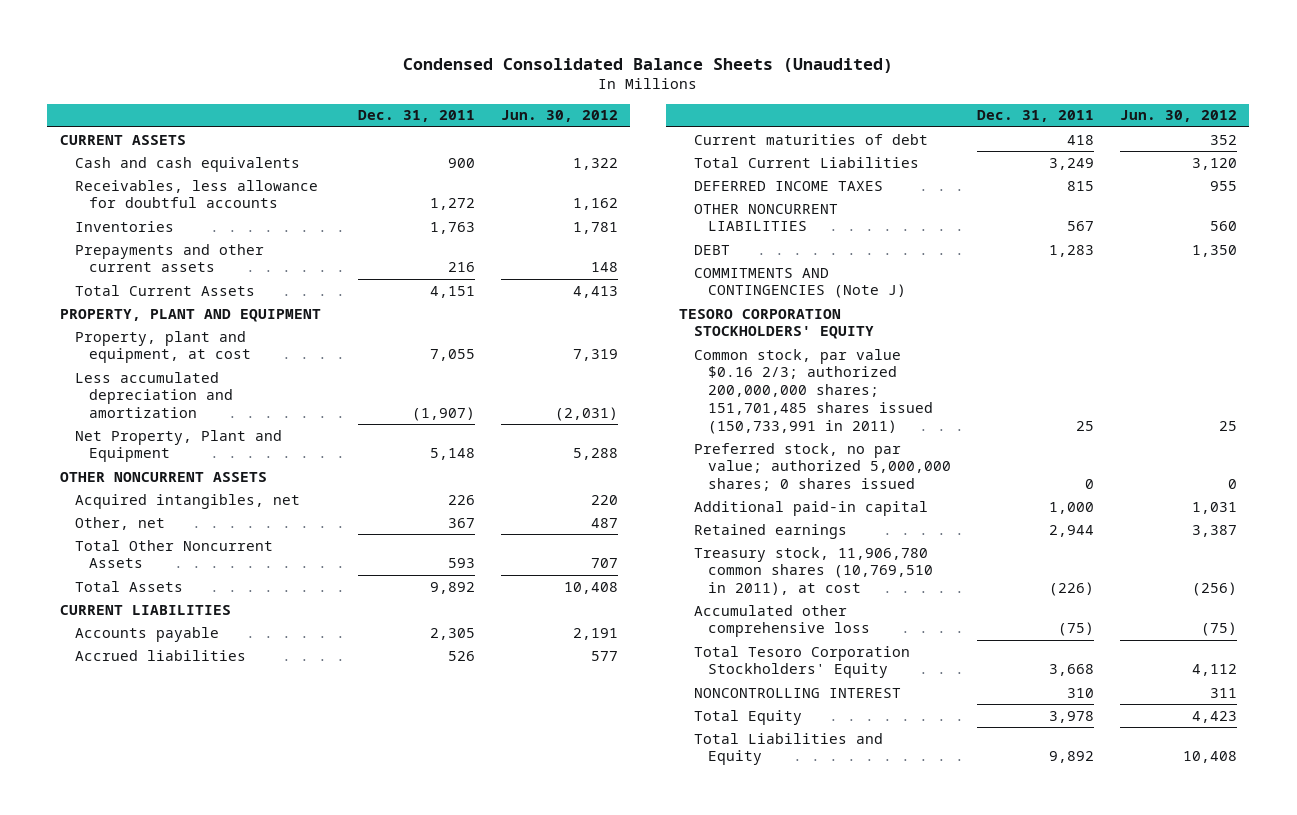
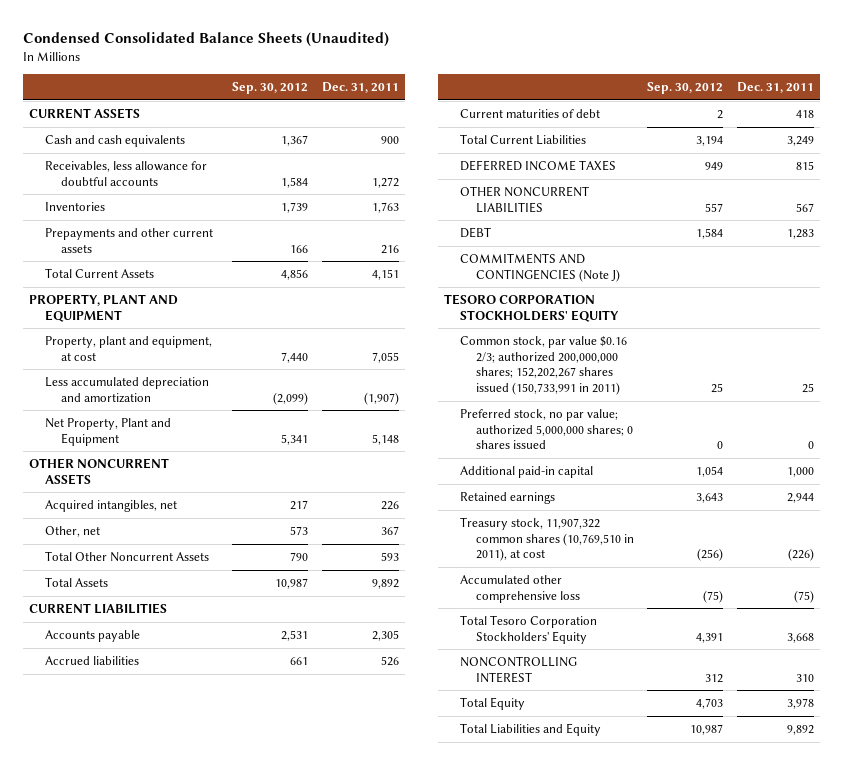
- | Dec. 31, 2011 | Jun. 30, 2012
+ | Sep. 30, 2012 | Dec. 31, 2011
- Common stock, par value $0.16 2/3; authorized 200,000,000 shares; 151,701,485 shares issued (150,733,991 in 2011) | 25 | 25
+ Common stock, par value $0.16 2/3; authorized 200,000,000 shares; 152,202,267 shares issued (150,733,991 in 2011) | 25 | 25
- Treasury stock, 11,906,780 common shares (10,769,510 in 2011), at cost | (226) | (256)
+ Treasury stock, 11,907,322 common shares (10,769,510 in 2011), at cost | (256) | (226)

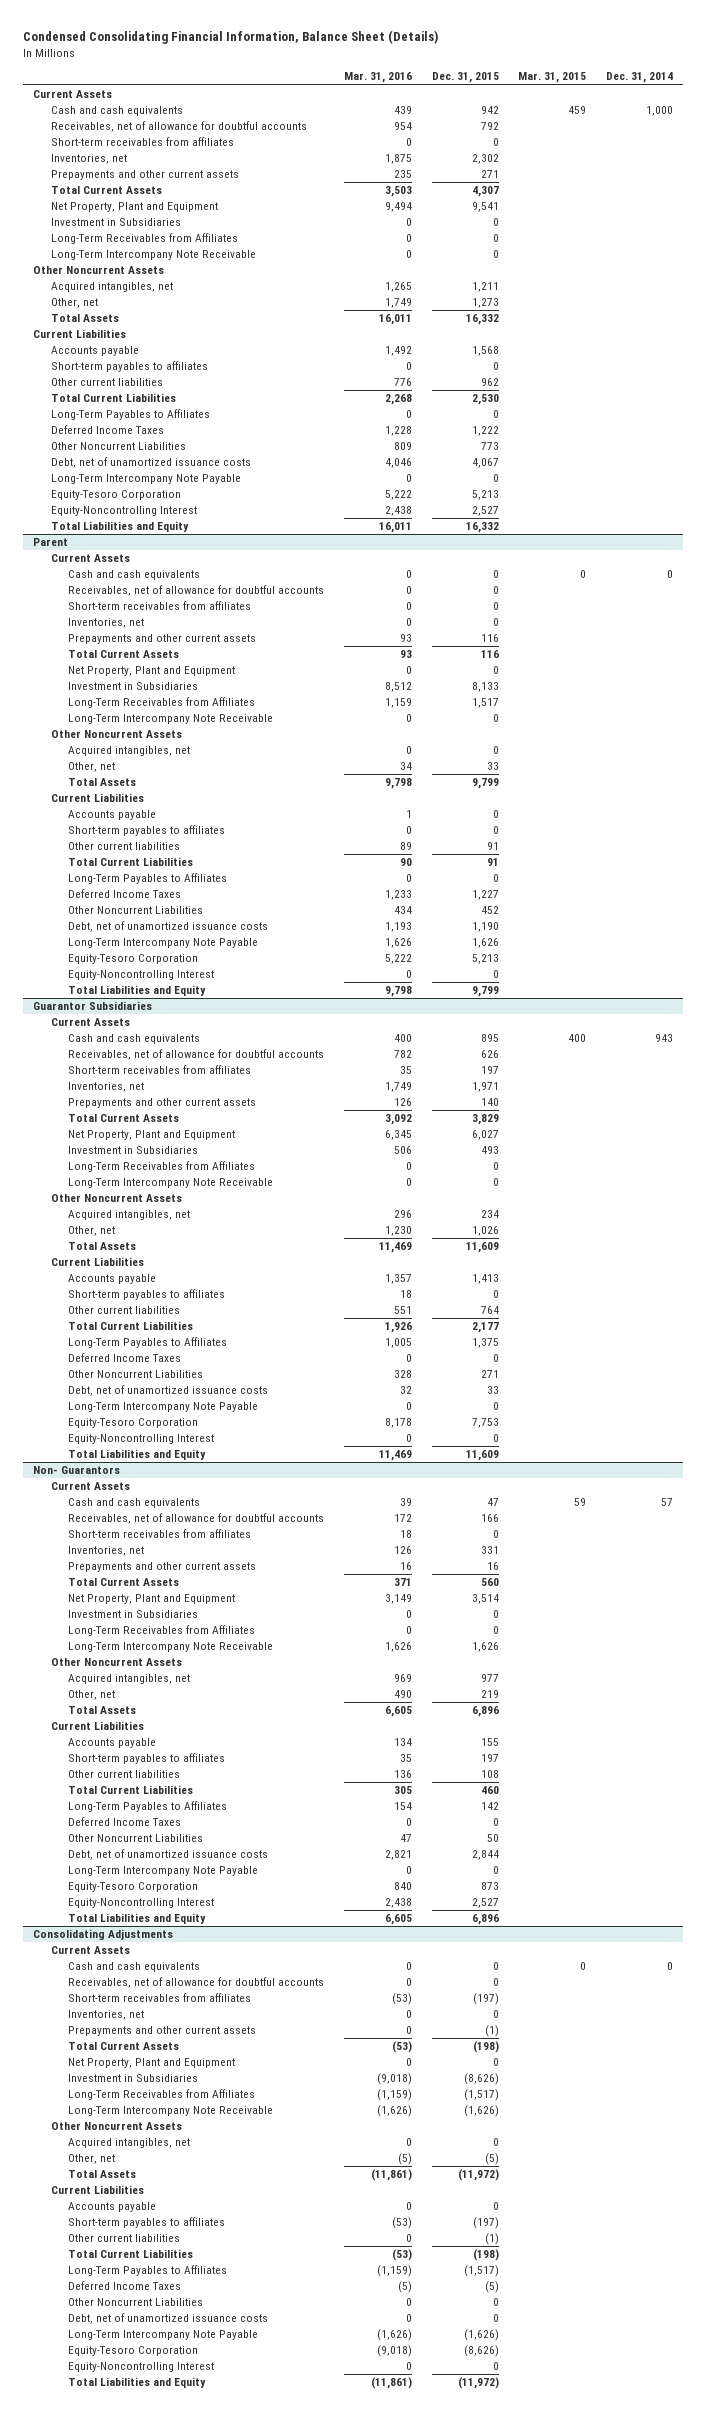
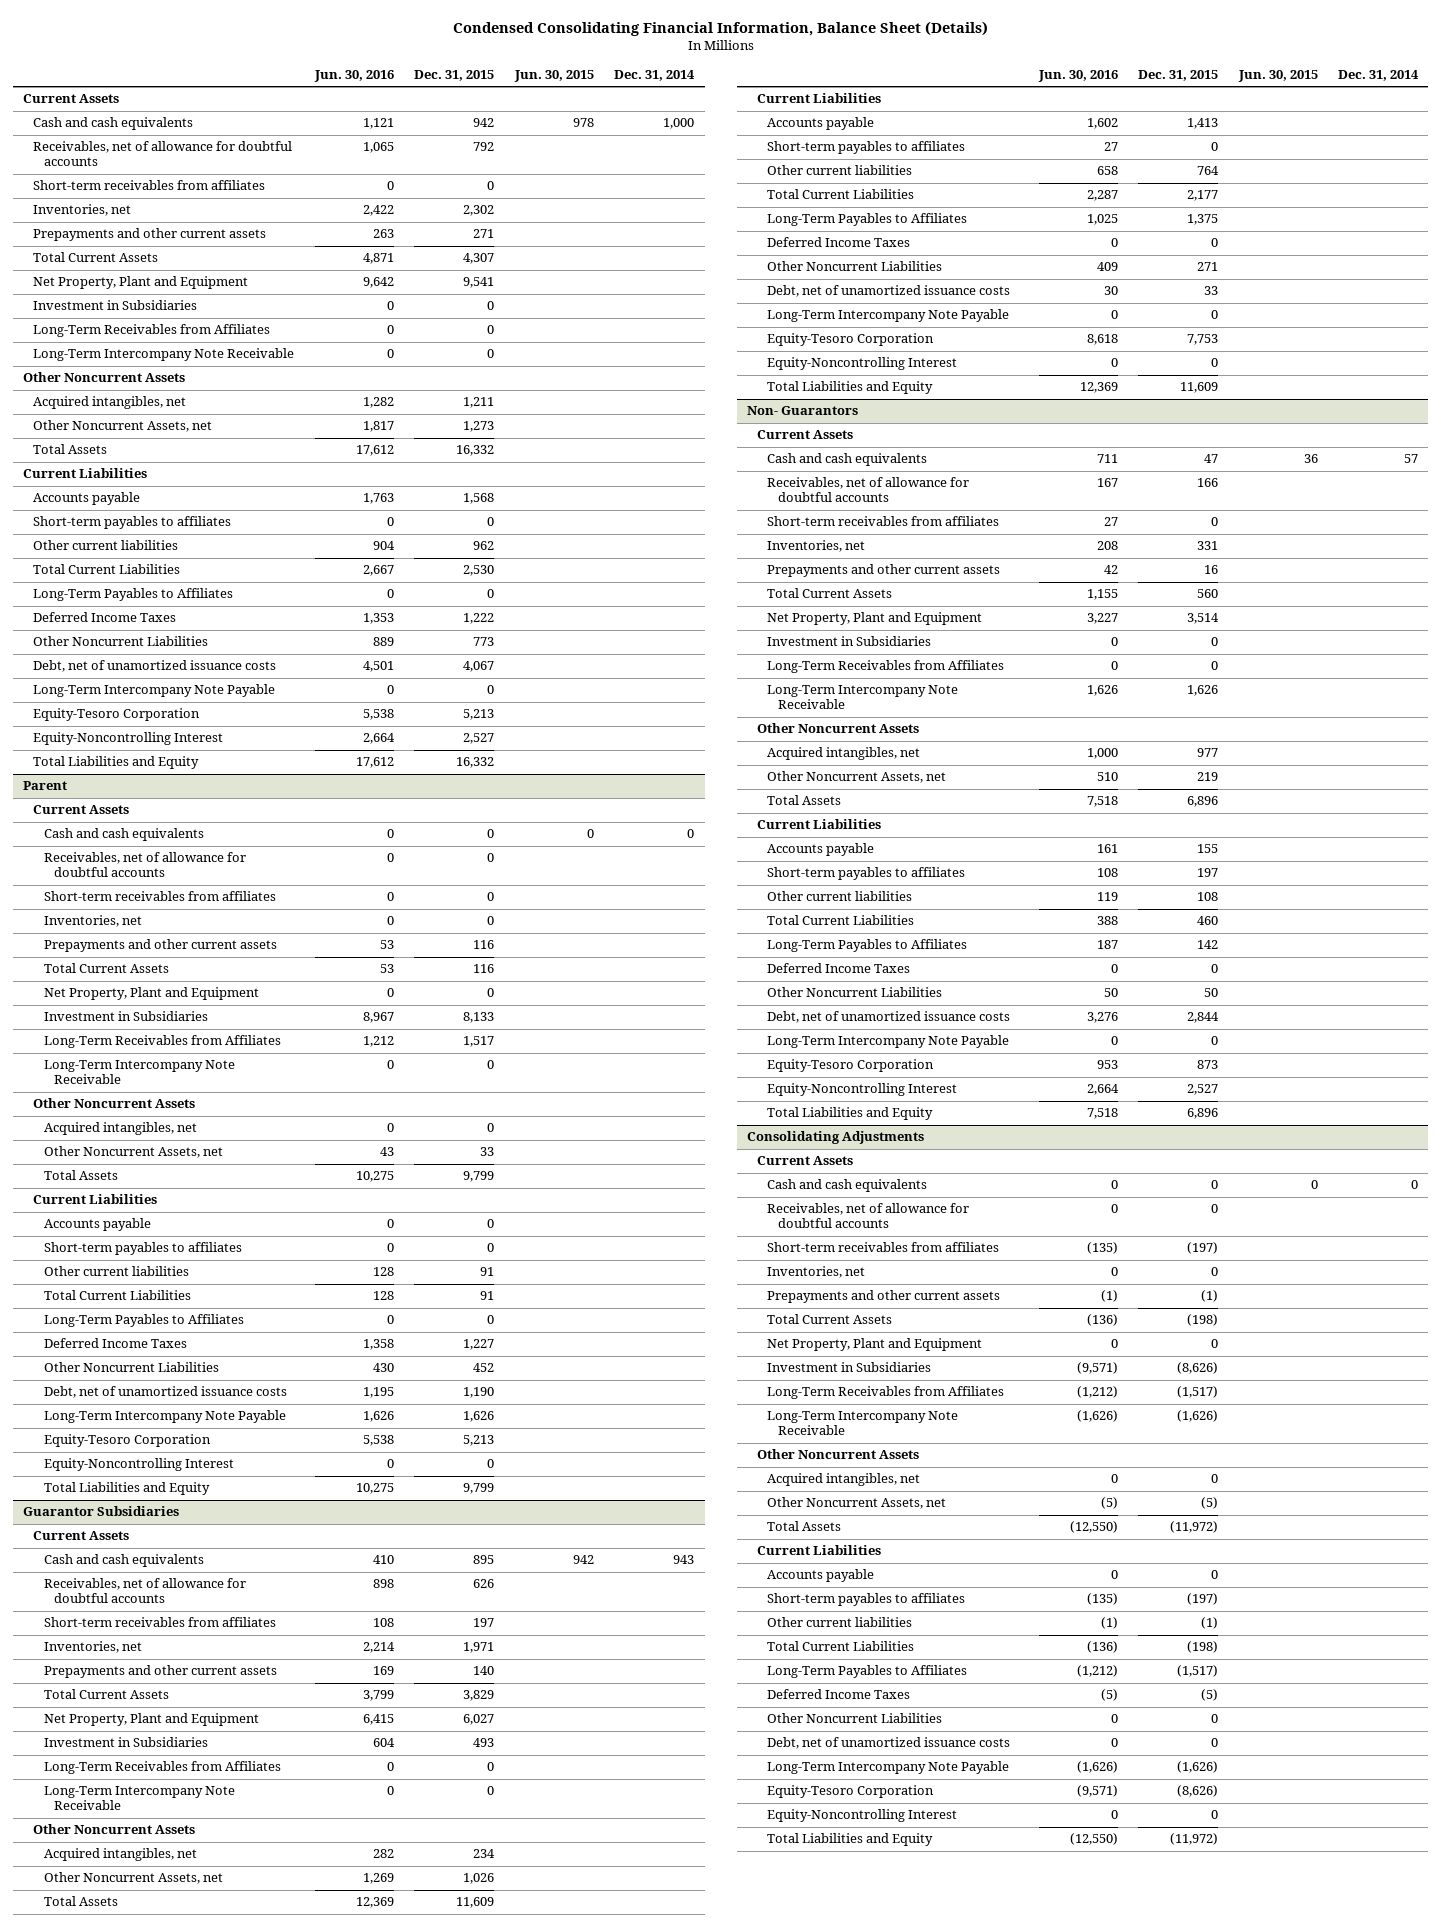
- | Mar. 31, 2016 | Dec. 31, 2015 | Mar. 31, 2015 | Dec. 31, 2014
+ | Jun. 30, 2016 | Dec. 31, 2015 | Jun. 30, 2015 | Dec. 31, 2014
- Other, net | 1,749 | 1,273 | |
+ Other Noncurrent Assets, net | 1,817 | 1,273 | |
@ Parent
- Other, net | 34 | 33 | |
+ Other Noncurrent Assets, net | 43 | 33 | |
@ Guarantor Subsidiaries
- Other, net | 1,230 | 1,026 | |
+ Other Noncurrent Assets, net | 1,269 | 1,026 | |
@ Non- Guarantors
- Other, net | 490 | 219 | |
+ Other Noncurrent Assets, net | 510 | 219 | |
@ Consolidating Adjustments
- Other, net | (5) | (5) | |
+ Other Noncurrent Assets, net | (5) | (5) | |

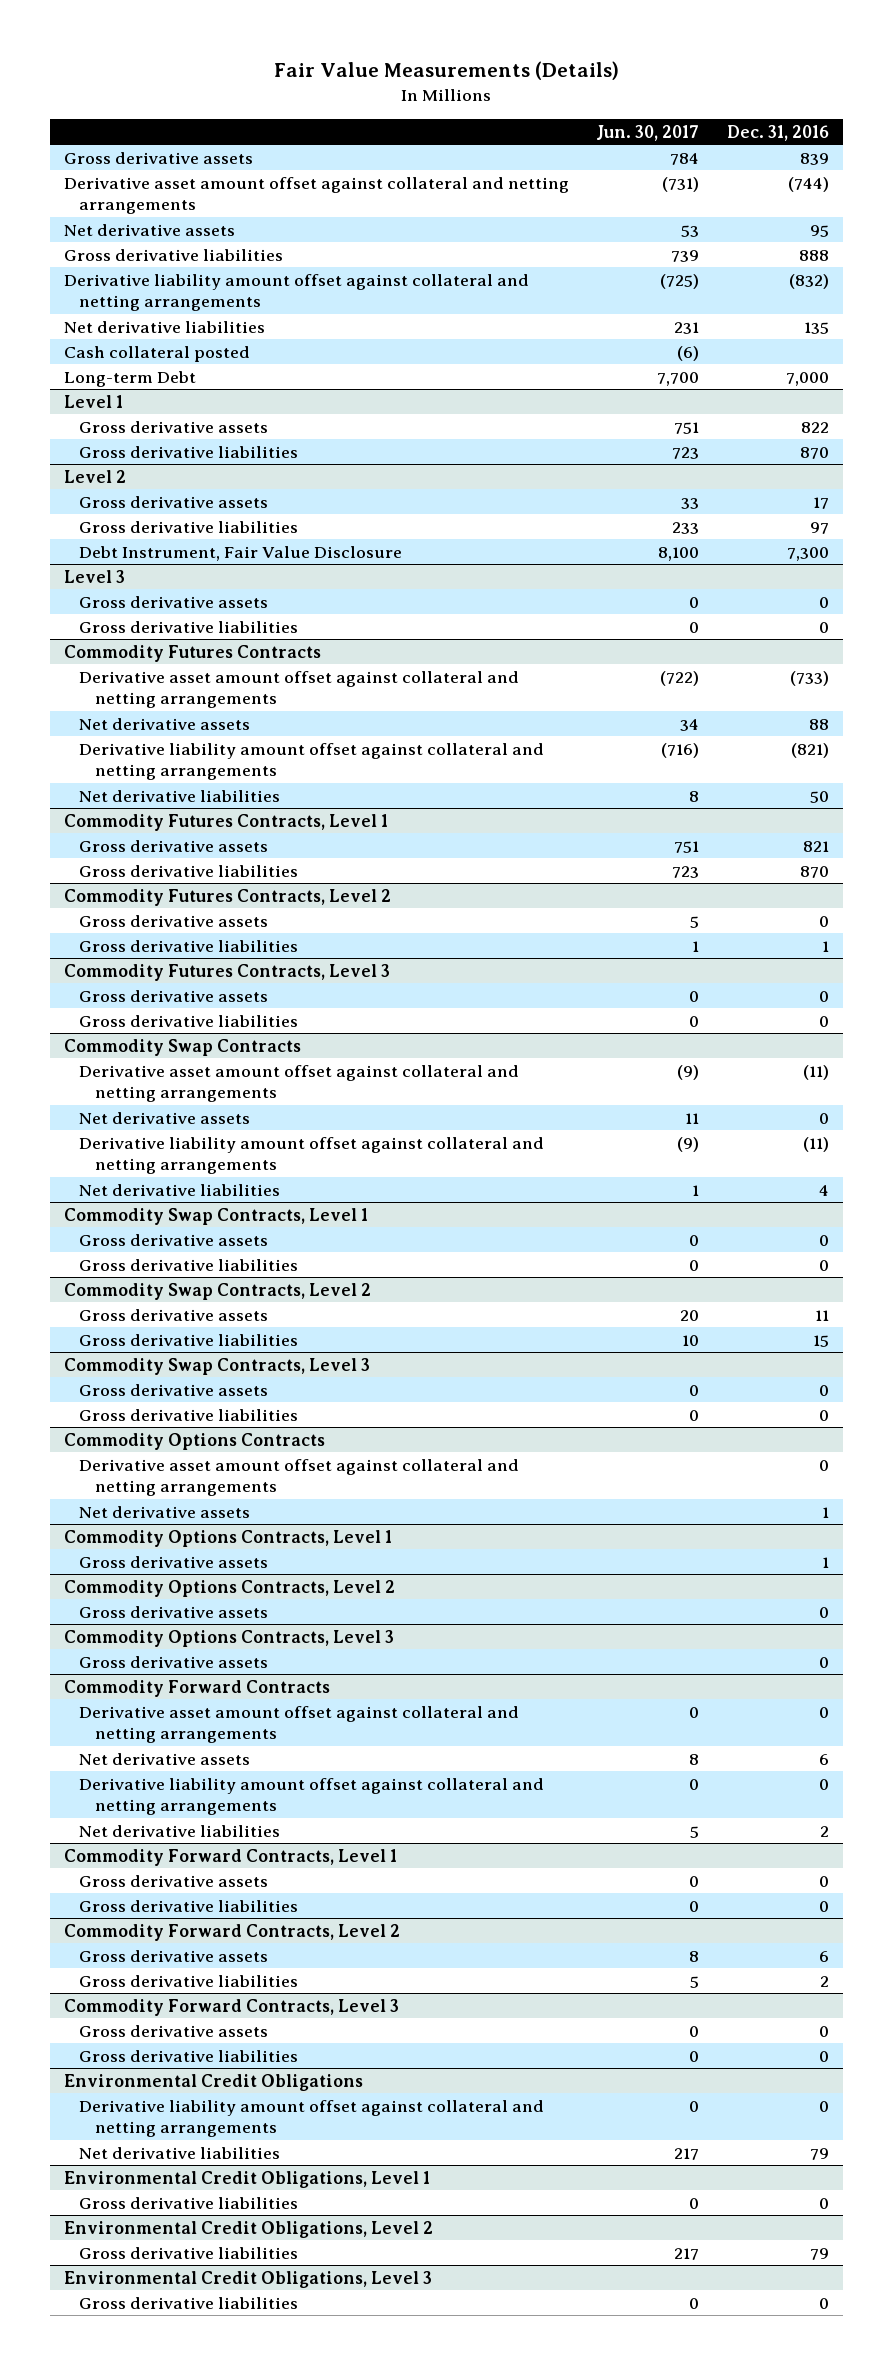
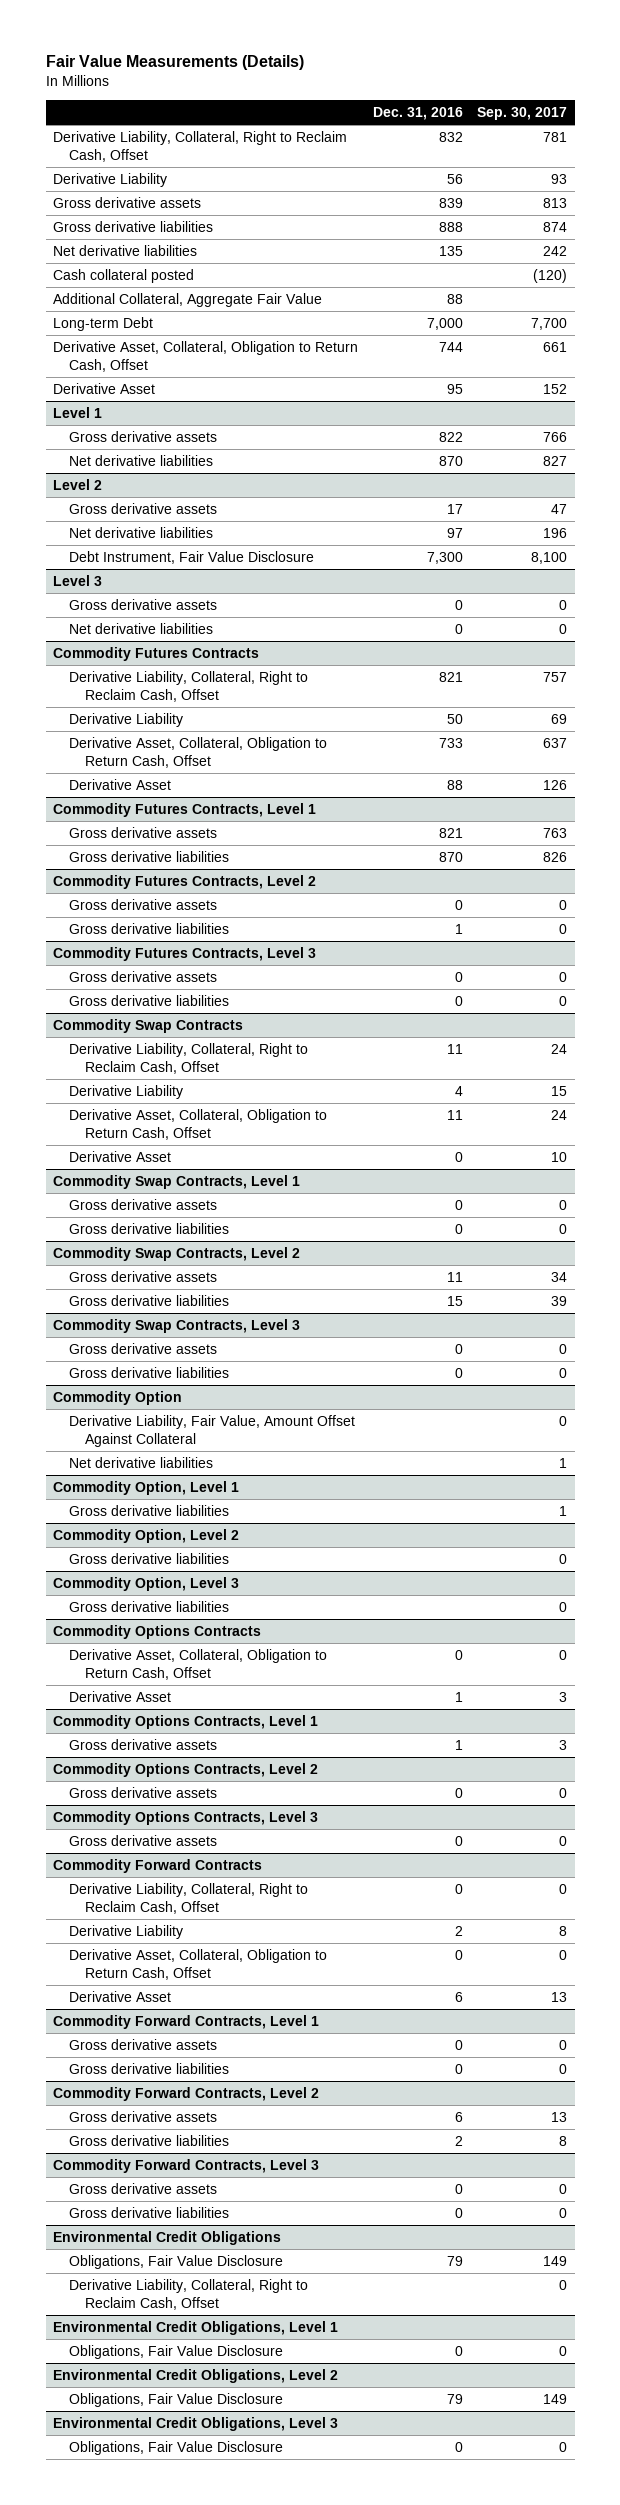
- | Jun. 30, 2017 | Dec. 31, 2016
+ | Dec. 31, 2016 | Sep. 30, 2017
+ Derivative Liability, Collateral, Right to Reclaim Cash, Offset | 832 | 781
+ Derivative Liability | 56 | 93
- Derivative asset amount offset against collateral and netting arrangements | (731) | (744)
- Net derivative assets | 53 | 95
- Derivative liability amount offset against collateral and netting arrangements | (725) | (832)
+ Additional Collateral, Aggregate Fair Value | 88 |
+ Derivative Asset, Collateral, Obligation to Return Cash, Offset | 744 | 661
+ Derivative Asset | 95 | 152
@ Level 1
- Gross derivative liabilities | 723 | 870
+ Net derivative liabilities | 870 | 827
@ Level 2
- Gross derivative liabilities | 233 | 97
+ Net derivative liabilities | 97 | 196
@ Level 3
- Gross derivative liabilities | 0 | 0
+ Net derivative liabilities | 0 | 0
@ Commodity Futures Contracts
- Derivative asset amount offset against collateral and netting arrangements | (722) | (733)
- Net derivative assets | 34 | 88
- Derivative liability amount offset against collateral and netting arrangements | (716) | (821)
- Net derivative liabilities | 8 | 50
+ Derivative Liability, Collateral, Right to Reclaim Cash, Offset | 821 | 757
+ Derivative Liability | 50 | 69
+ Derivative Asset, Collateral, Obligation to Return Cash, Offset | 733 | 637
+ Derivative Asset | 88 | 126
@ Commodity Swap Contracts
- Derivative asset amount offset against collateral and netting arrangements | (9) | (11)
- Net derivative assets | 11 | 0
- Derivative liability amount offset against collateral and netting arrangements | (9) | (11)
- Net derivative liabilities | 1 | 4
+ Derivative Liability, Collateral, Right to Reclaim Cash, Offset | 11 | 24
+ Derivative Liability | 4 | 15
+ Derivative Asset, Collateral, Obligation to Return Cash, Offset | 11 | 24
+ Derivative Asset | 0 | 10
+ Commodity Option
+ Derivative Liability, Fair Value, Amount Offset Against Collateral | | 0
+ Net derivative liabilities | | 1
+ Commodity Option, Level 1
+ Gross derivative liabilities | | 1
+ Commodity Option, Level 2
+ Gross derivative liabilities | | 0
+ Commodity Option, Level 3
+ Gross derivative liabilities | | 0
@ Commodity Options Contracts
- Derivative asset amount offset against collateral and netting arrangements | | 0
- Net derivative assets | | 1
+ Derivative Asset, Collateral, Obligation to Return Cash, Offset | 0 | 0
+ Derivative Asset | 1 | 3
@ Commodity Forward Contracts
- Derivative asset amount offset against collateral and netting arrangements | 0 | 0
- Net derivative assets | 8 | 6
- Derivative liability amount offset against collateral and netting arrangements | 0 | 0
- Net derivative liabilities | 5 | 2
+ Derivative Liability, Collateral, Right to Reclaim Cash, Offset | 0 | 0
+ Derivative Liability | 2 | 8
+ Derivative Asset, Collateral, Obligation to Return Cash, Offset | 0 | 0
+ Derivative Asset | 6 | 13
@ Environmental Credit Obligations
- Derivative liability amount offset against collateral and netting arrangements | 0 | 0
- Net derivative liabilities | 217 | 79
+ Obligations, Fair Value Disclosure | 79 | 149
+ Derivative Liability, Collateral, Right to Reclaim Cash, Offset | | 0
@ Environmental Credit Obligations, Level 1
- Gross derivative liabilities | 0 | 0
+ Obligations, Fair Value Disclosure | 0 | 0
@ Environmental Credit Obligations, Level 2
- Gross derivative liabilities | 217 | 79
+ Obligations, Fair Value Disclosure | 79 | 149
@ Environmental Credit Obligations, Level 3
- Gross derivative liabilities | 0 | 0
+ Obligations, Fair Value Disclosure | 0 | 0

